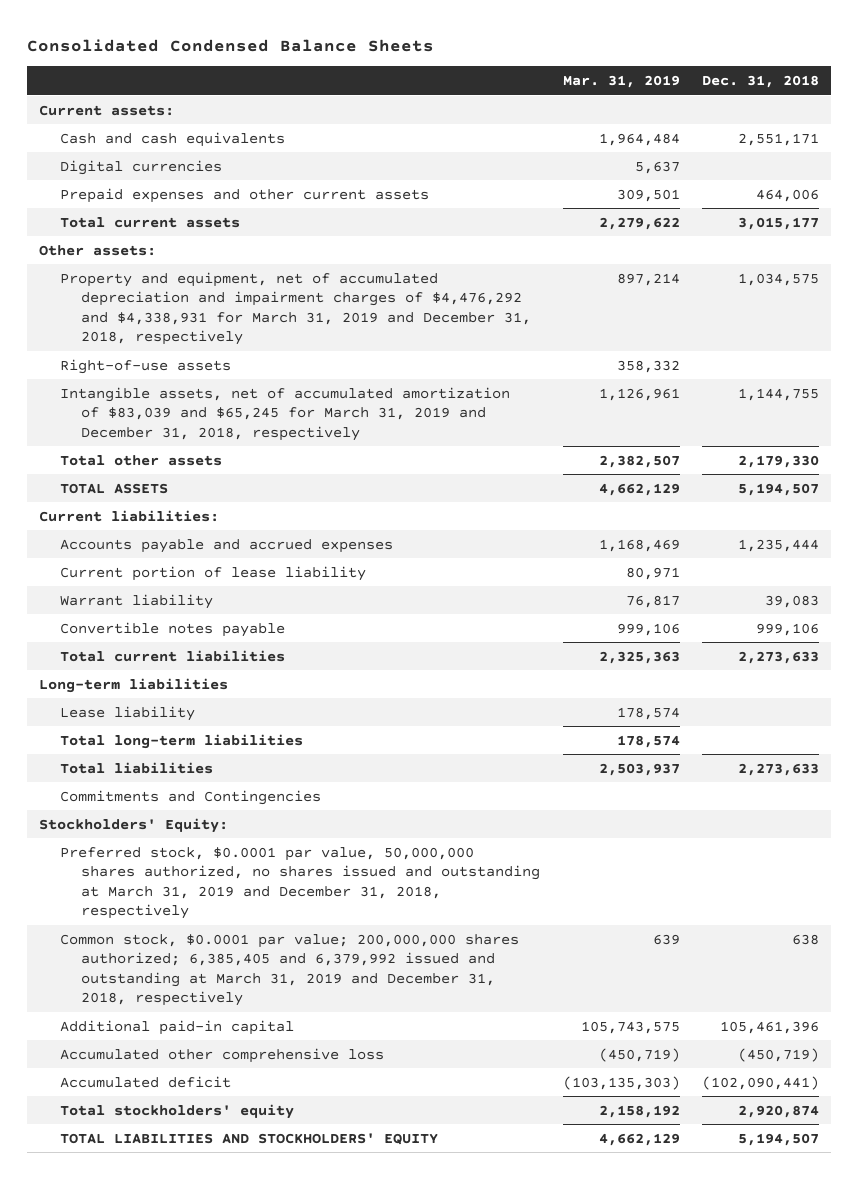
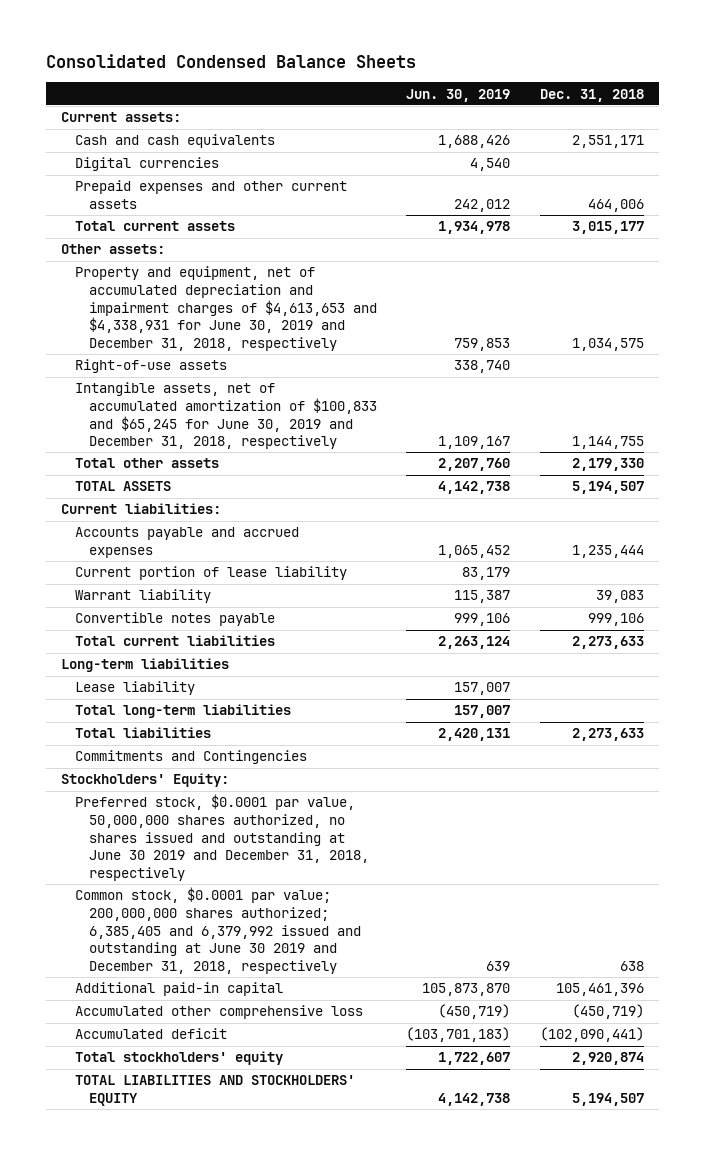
- | Mar. 31, 2019 | Dec. 31, 2018
+ | Jun. 30, 2019 | Dec. 31, 2018
- Property and equipment, net of accumulated depreciation and impairment charges of $4,476,292 and $4,338,931 for March 31, 2019 and December 31, 2018, respectively | 897,214 | 1,034,575
+ Property and equipment, net of accumulated depreciation and impairment charges of $4,613,653 and $4,338,931 for June 30, 2019 and December 31, 2018, respectively | 759,853 | 1,034,575
- Intangible assets, net of accumulated amortization of $83,039 and $65,245 for March 31, 2019 and December 31, 2018, respectively | 1,126,961 | 1,144,755
+ Intangible assets, net of accumulated amortization of $100,833 and $65,245 for June 30, 2019 and December 31, 2018, respectively | 1,109,167 | 1,144,755
- Preferred stock, $0.0001 par value, 50,000,000 shares authorized, no shares issued and outstanding at March 31, 2019 and December 31, 2018, respectively
- Common stock, $0.0001 par value; 200,000,000 shares authorized; 6,385,405 and 6,379,992 issued and outstanding at March 31, 2019 and December 31, 2018, respectively | 639 | 638
+ Preferred stock, $0.0001 par value, 50,000,000 shares authorized, no shares issued and outstanding at June 30 2019 and December 31, 2018, respectively
+ Common stock, $0.0001 par value; 200,000,000 shares authorized; 6,385,405 and 6,379,992 issued and outstanding at June 30 2019 and December 31, 2018, respectively | 639 | 638

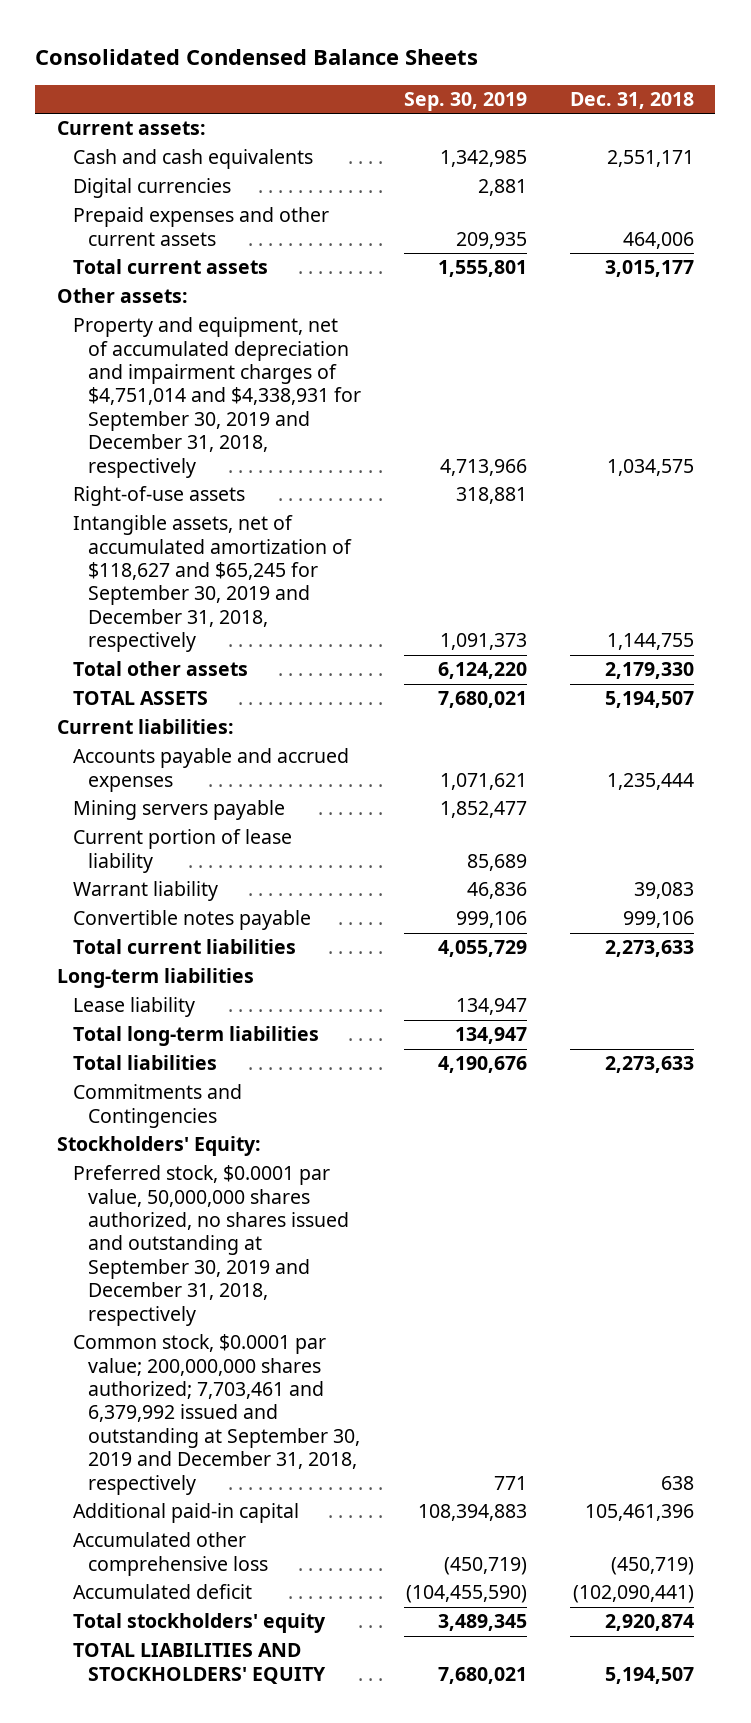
- | Jun. 30, 2019 | Dec. 31, 2018
+ | Sep. 30, 2019 | Dec. 31, 2018
- Property and equipment, net of accumulated depreciation and impairment charges of $4,613,653 and $4,338,931 for June 30, 2019 and December 31, 2018, respectively | 759,853 | 1,034,575
+ Property and equipment, net of accumulated depreciation and impairment charges of $4,751,014 and $4,338,931 for September 30, 2019 and December 31, 2018, respectively | 4,713,966 | 1,034,575
- Intangible assets, net of accumulated amortization of $100,833 and $65,245 for June 30, 2019 and December 31, 2018, respectively | 1,109,167 | 1,144,755
+ Intangible assets, net of accumulated amortization of $118,627 and $65,245 for September 30, 2019 and December 31, 2018, respectively | 1,091,373 | 1,144,755
+ Mining servers payable | 1,852,477 |
- Preferred stock, $0.0001 par value, 50,000,000 shares authorized, no shares issued and outstanding at June 30 2019 and December 31, 2018, respectively
- Common stock, $0.0001 par value; 200,000,000 shares authorized; 6,385,405 and 6,379,992 issued and outstanding at June 30 2019 and December 31, 2018, respectively | 639 | 638
+ Preferred stock, $0.0001 par value, 50,000,000 shares authorized, no shares issued and outstanding at September 30, 2019 and December 31, 2018, respectively
+ Common stock, $0.0001 par value; 200,000,000 shares authorized; 7,703,461 and 6,379,992 issued and outstanding at September 30, 2019 and December 31, 2018, respectively | 771 | 638

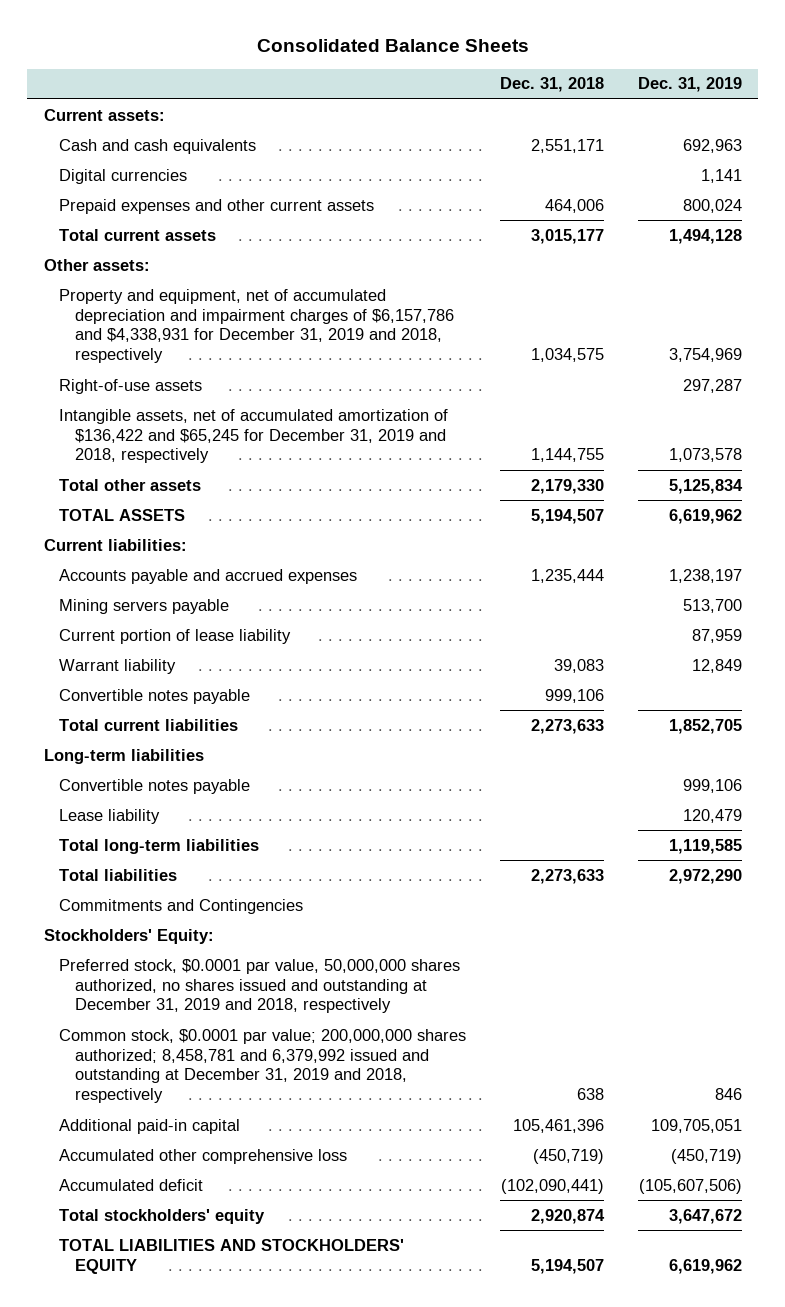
- Consolidated Condensed Balance Sheets
+ Consolidated Balance Sheets
- | Sep. 30, 2019 | Dec. 31, 2018
+ | Dec. 31, 2018 | Dec. 31, 2019
- Property and equipment, net of accumulated depreciation and impairment charges of $4,751,014 and $4,338,931 for September 30, 2019 and December 31, 2018, respectively | 4,713,966 | 1,034,575
+ Property and equipment, net of accumulated depreciation and impairment charges of $6,157,786 and $4,338,931 for December 31, 2019 and 2018, respectively | 1,034,575 | 3,754,969
- Intangible assets, net of accumulated amortization of $118,627 and $65,245 for September 30, 2019 and December 31, 2018, respectively | 1,091,373 | 1,144,755
+ Intangible assets, net of accumulated amortization of $136,422 and $65,245 for December 31, 2019 and 2018, respectively | 1,144,755 | 1,073,578
+ Convertible notes payable | | 999,106
- Preferred stock, $0.0001 par value, 50,000,000 shares authorized, no shares issued and outstanding at September 30, 2019 and December 31, 2018, respectively
- Common stock, $0.0001 par value; 200,000,000 shares authorized; 7,703,461 and 6,379,992 issued and outstanding at September 30, 2019 and December 31, 2018, respectively | 771 | 638
+ Preferred stock, $0.0001 par value, 50,000,000 shares authorized, no shares issued and outstanding at December 31, 2019 and 2018, respectively
+ Common stock, $0.0001 par value; 200,000,000 shares authorized; 8,458,781 and 6,379,992 issued and outstanding at December 31, 2019 and 2018, respectively | 638 | 846

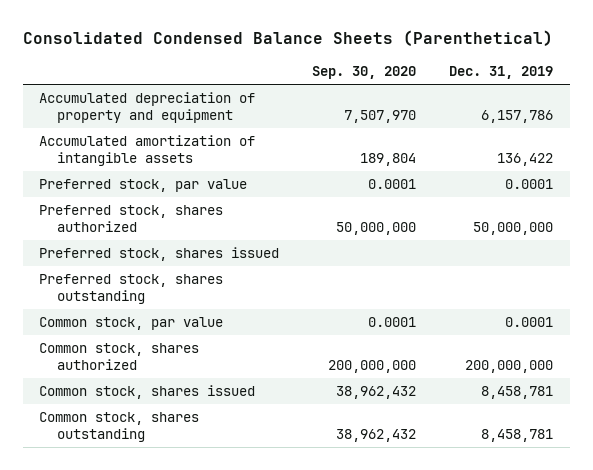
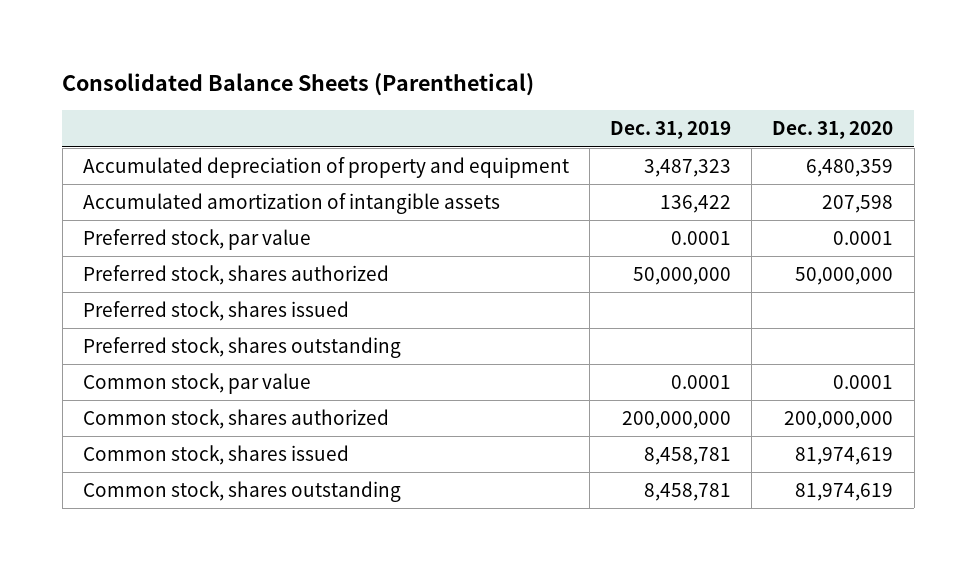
- Consolidated Condensed Balance Sheets (Parenthetical)
+ Consolidated Balance Sheets (Parenthetical)
- | Sep. 30, 2020 | Dec. 31, 2019
+ | Dec. 31, 2019 | Dec. 31, 2020
- Accumulated depreciation of property and equipment | 7,507,970 | 6,157,786
+ Accumulated depreciation of property and equipment | 3,487,323 | 6,480,359

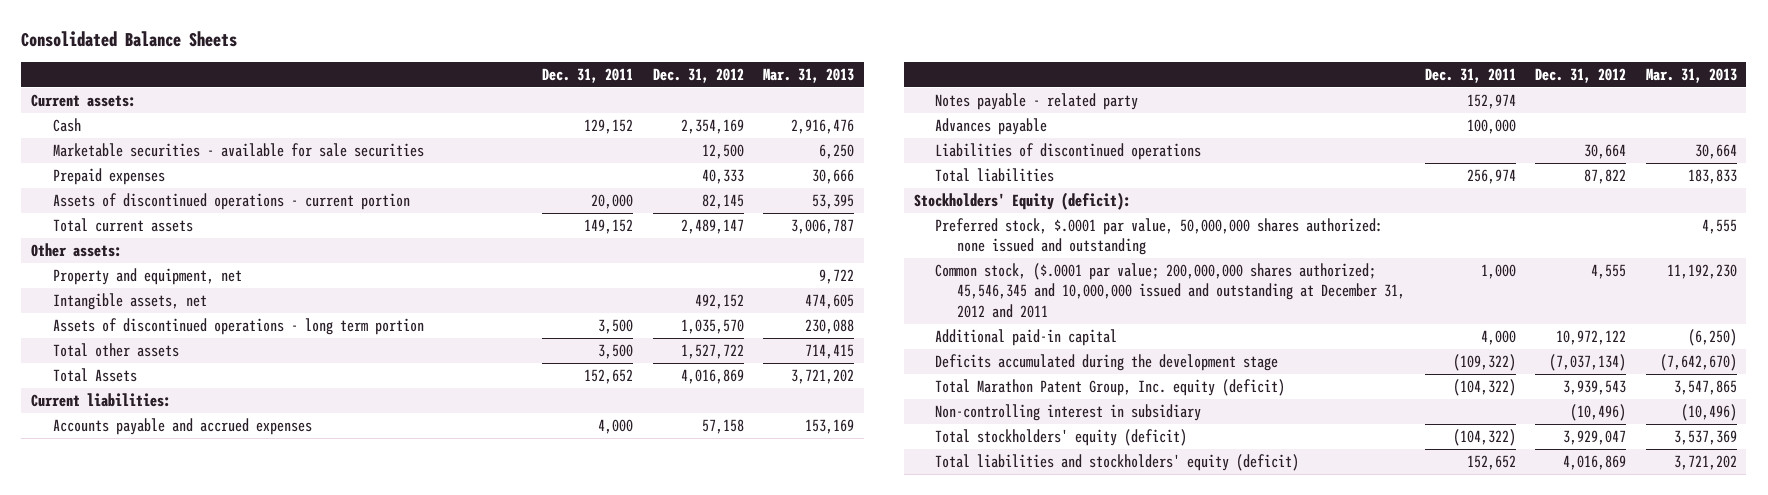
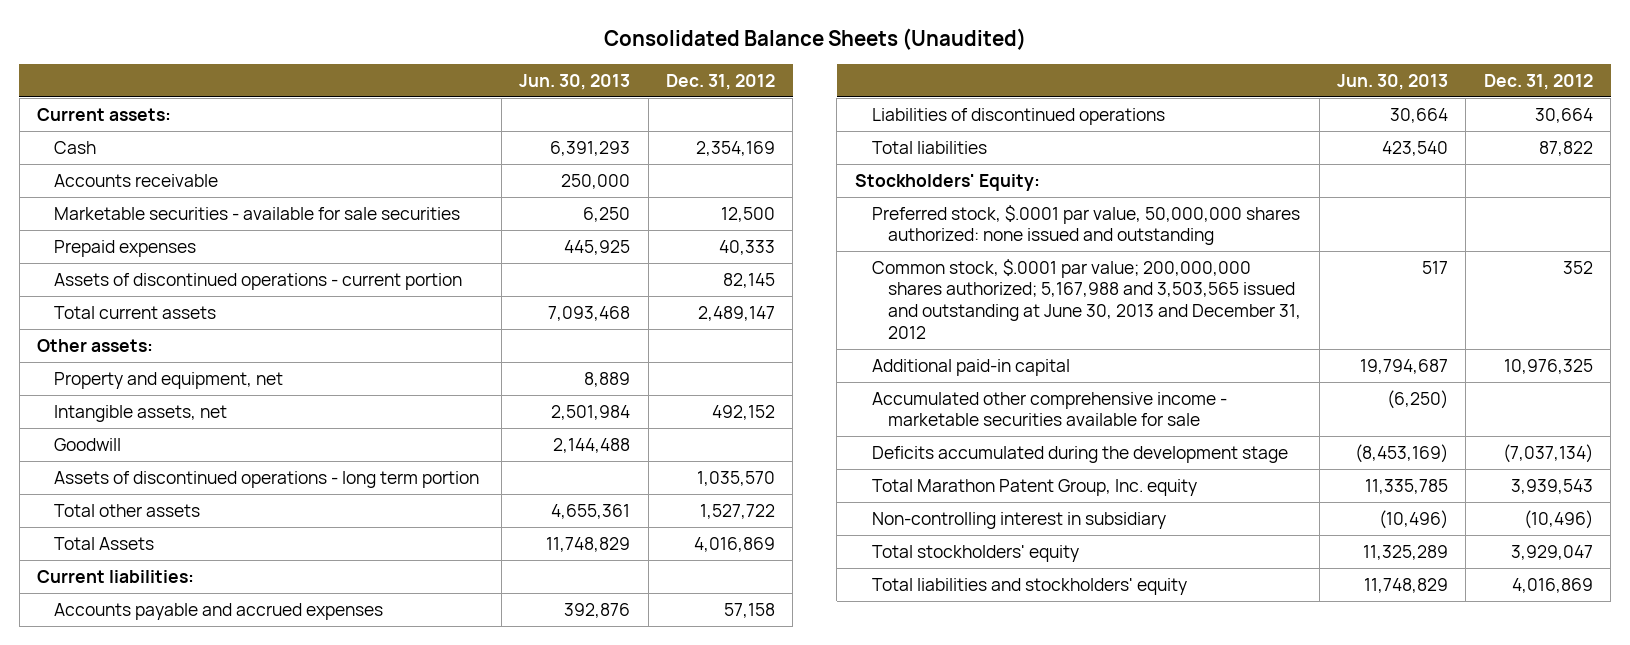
- Consolidated Balance Sheets
+ Consolidated Balance Sheets (Unaudited)
- | Dec. 31, 2011 | Dec. 31, 2012 | Mar. 31, 2013
+ | Jun. 30, 2013 | Dec. 31, 2012
+ Accounts receivable | 250,000 |
+ Goodwill | 2,144,488 |
- Notes payable - related party | 152,974 | |
- Advances payable | 100,000 | |
- Stockholders' Equity (deficit):
+ Stockholders' Equity:
- Common stock, ($.0001 par value; 200,000,000 shares authorized; 45,546,345 and 10,000,000 issued and outstanding at December 31, 2012 and 2011 | 1,000 | 4,555 | 11,192,230
- Additional paid-in capital | 4,000 | 10,972,122 | (6,250)
+ Common stock, $.0001 par value; 200,000,000 shares authorized; 5,167,988 and 3,503,565 issued and outstanding at June 30, 2013 and December 31, 2012 | 517 | 352
+ Additional paid-in capital | 19,794,687 | 10,976,325
+ Accumulated other comprehensive income - marketable securities available for sale | (6,250) |
- Total Marathon Patent Group, Inc. equity (deficit) | (104,322) | 3,939,543 | 3,547,865
+ Total Marathon Patent Group, Inc. equity | 11,335,785 | 3,939,543
- Total stockholders' equity (deficit) | (104,322) | 3,929,047 | 3,537,369
- Total liabilities and stockholders' equity (deficit) | 152,652 | 4,016,869 | 3,721,202
+ Total stockholders' equity | 11,325,289 | 3,929,047
+ Total liabilities and stockholders' equity | 11,748,829 | 4,016,869

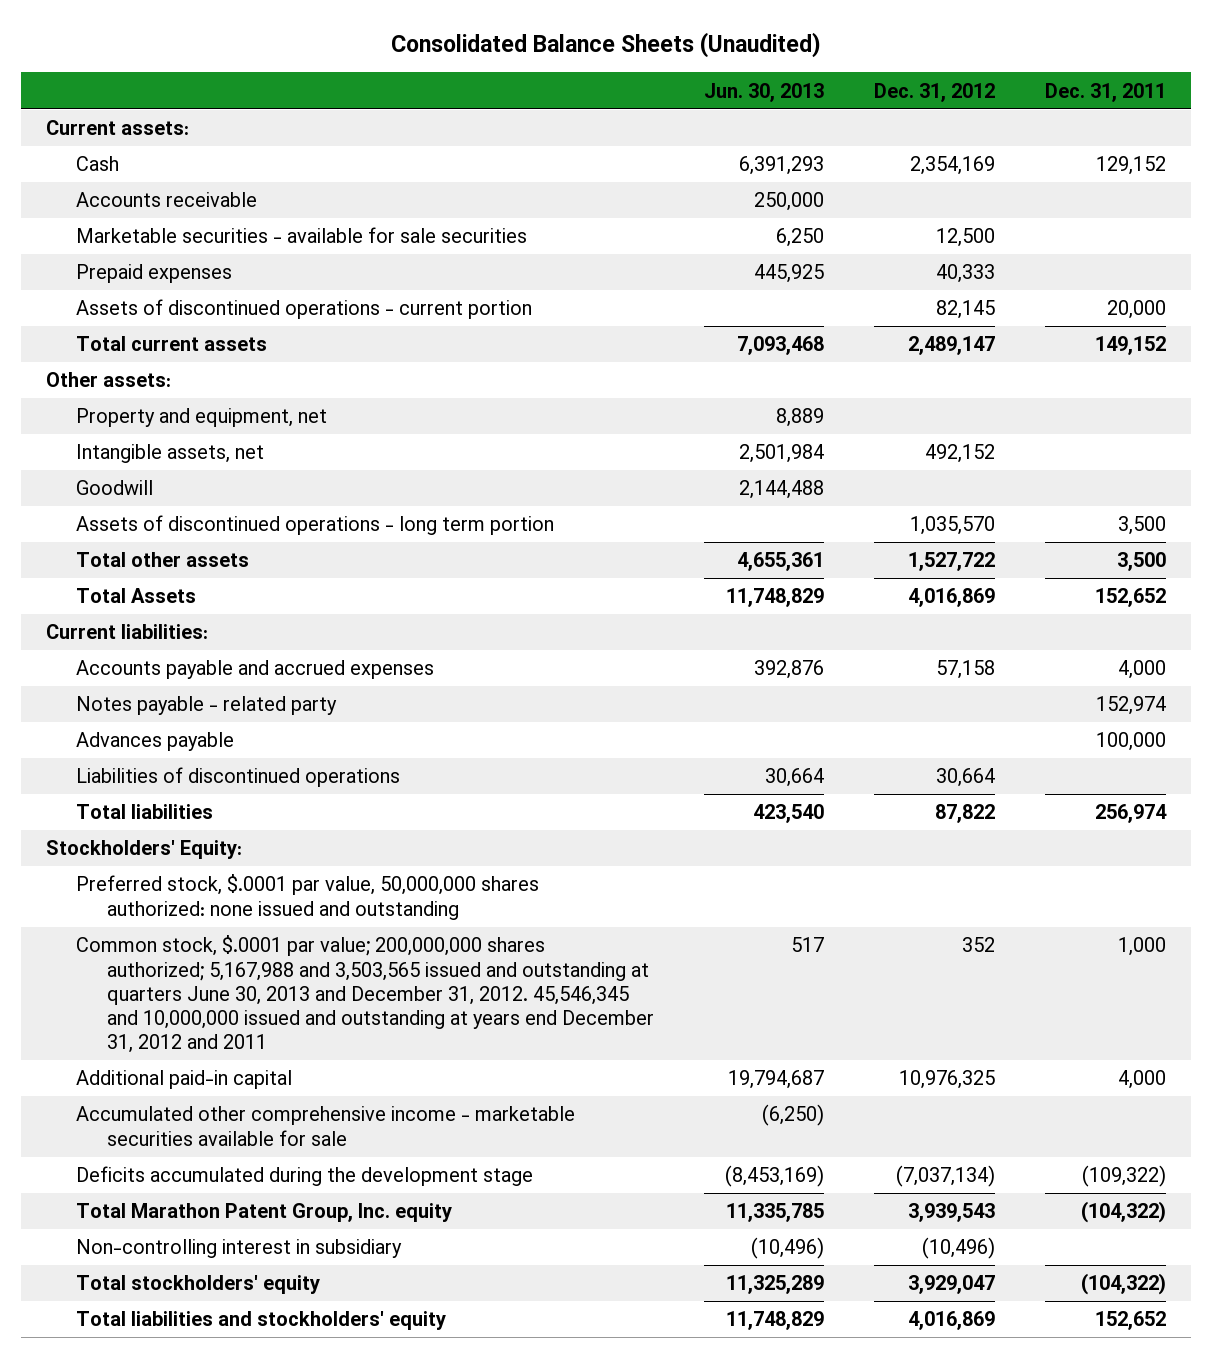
- | Jun. 30, 2013 | Dec. 31, 2012
+ | Jun. 30, 2013 | Dec. 31, 2012 | Dec. 31, 2011
+ Notes payable - related party | | | 152,974
+ Advances payable | | | 100,000
- Common stock, $.0001 par value; 200,000,000 shares authorized; 5,167,988 and 3,503,565 issued and outstanding at June 30, 2013 and December 31, 2012 | 517 | 352
+ Common stock, $.0001 par value; 200,000,000 shares authorized; 5,167,988 and 3,503,565 issued and outstanding at quarters June 30, 2013 and December 31, 2012. 45,546,345 and 10,000,000 issued and outstanding at years end December 31, 2012 and 2011 | 517 | 352 | 1,000

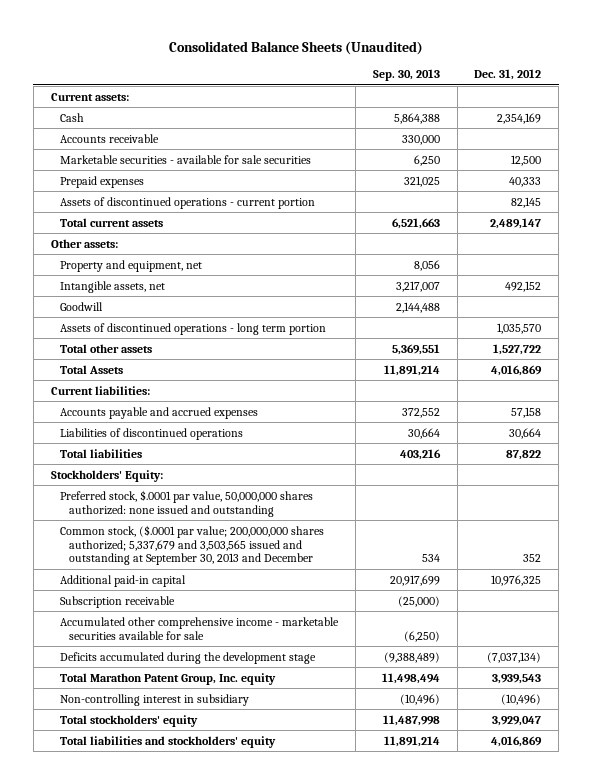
- | Jun. 30, 2013 | Dec. 31, 2012 | Dec. 31, 2011
+ | Sep. 30, 2013 | Dec. 31, 2012
- Notes payable - related party | | | 152,974
- Advances payable | | | 100,000
- Common stock, $.0001 par value; 200,000,000 shares authorized; 5,167,988 and 3,503,565 issued and outstanding at quarters June 30, 2013 and December 31, 2012. 45,546,345 and 10,000,000 issued and outstanding at years end December 31, 2012 and 2011 | 517 | 352 | 1,000
+ Common stock, ($.0001 par value; 200,000,000 shares authorized; 5,337,679 and 3,503,565 issued and outstanding at September 30, 2013 and December | 534 | 352
+ Subscription receivable | (25,000) |

